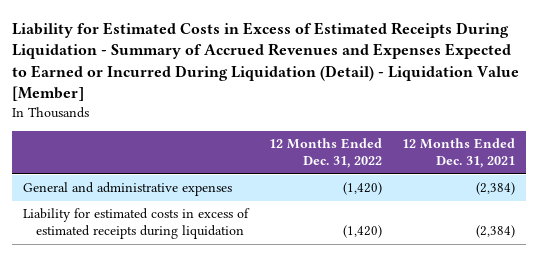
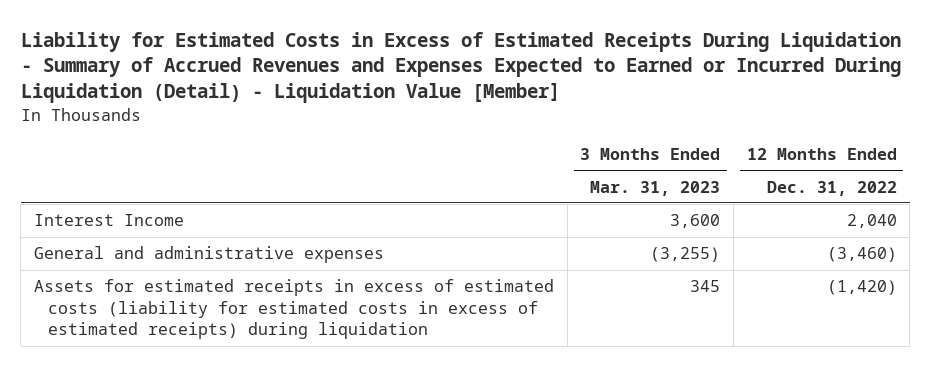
- | 12 Months Ended Dec. 31, 2022 | 12 Months Ended Dec. 31, 2021
+ | 3 Months Ended Mar. 31, 2023 | 12 Months Ended Dec. 31, 2022
- General and administrative expenses | (1,420) | (2,384)
- Liability for estimated costs in excess of estimated receipts during liquidation | (1,420) | (2,384)
+ Interest Income | 3,600 | 2,040
+ General and administrative expenses | (3,255) | (3,460)
+ Assets for estimated receipts in excess of estimated costs (liability for estimated costs in excess of estimated receipts) during liquidation | 345 | (1,420)

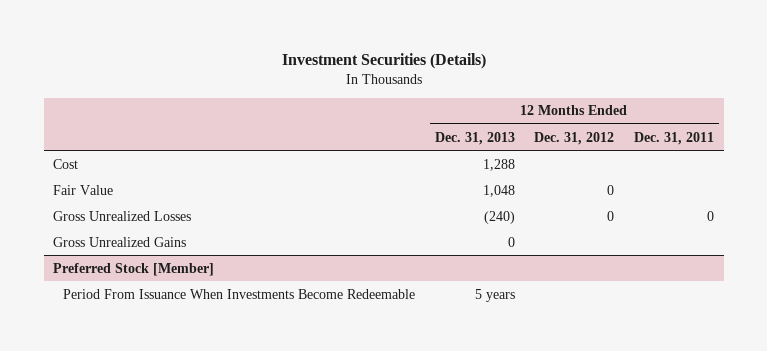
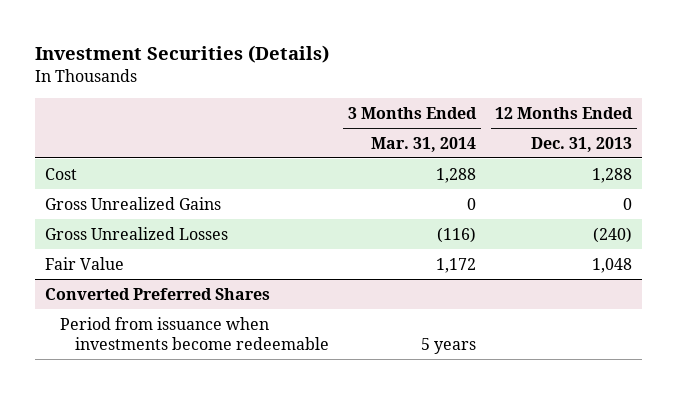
- | 12 Months Ended Dec. 31, 2013 | 12 Months Ended Dec. 31, 2012 | 12 Months Ended Dec. 31, 2011
+ | 3 Months Ended Mar. 31, 2014 | 12 Months Ended Dec. 31, 2013
- Preferred Stock [Member]
- Period From Issuance When Investments Become Redeemable | 5 years | |
moved down: Gross Unrealized Losses | (116) | (240)
moved down: Fair Value | 1,172 | 1,048
+ Converted Preferred Shares
+ Period from issuance when investments become redeemable | 5 years |

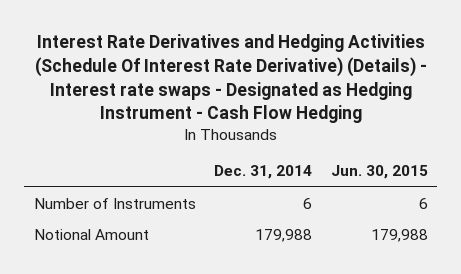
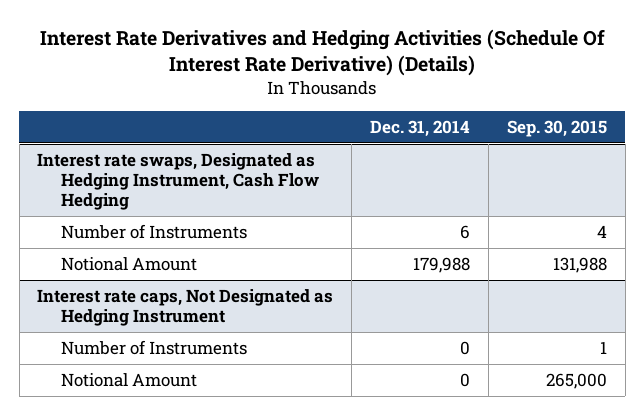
- Interest Rate Derivatives and Hedging Activities (Schedule Of Interest Rate Derivative) (Details) - Interest rate swaps - Designated as Hedging Instrument - Cash Flow Hedging
+ Interest Rate Derivatives and Hedging Activities (Schedule Of Interest Rate Derivative) (Details)
- | Dec. 31, 2014 | Jun. 30, 2015
+ | Dec. 31, 2014 | Sep. 30, 2015
+ Interest rate swaps, Designated as Hedging Instrument, Cash Flow Hedging
+ Interest rate caps, Not Designated as Hedging Instrument
+ Number of Instruments | 0 | 1
+ Notional Amount | 0 | 265,000

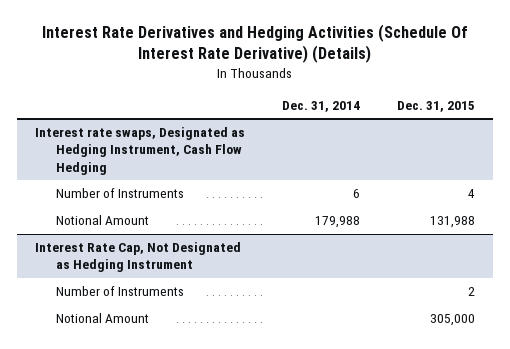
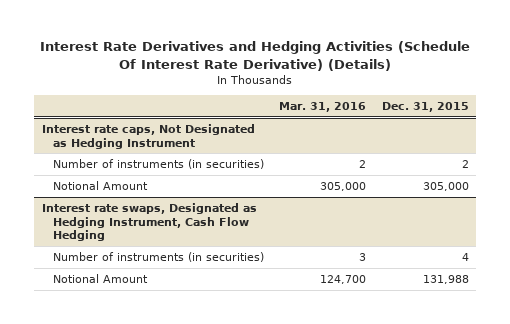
- | Dec. 31, 2014 | Dec. 31, 2015
+ | Mar. 31, 2016 | Dec. 31, 2015
+ Interest rate caps, Not Designated as Hedging Instrument
+ Number of instruments (in securities) | 2 | 2
+ Notional Amount | 305,000 | 305,000
@ Interest rate swaps, Designated as Hedging Instrument, Cash Flow Hedging
- Number of Instruments | 6 | 4
+ Number of instruments (in securities) | 3 | 4
- Interest Rate Cap, Not Designated as Hedging Instrument
- Number of Instruments | | 2
- Notional Amount | | 305,000

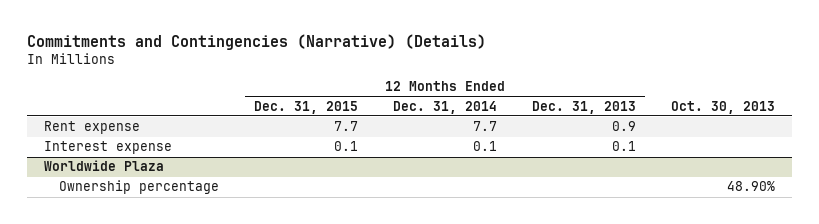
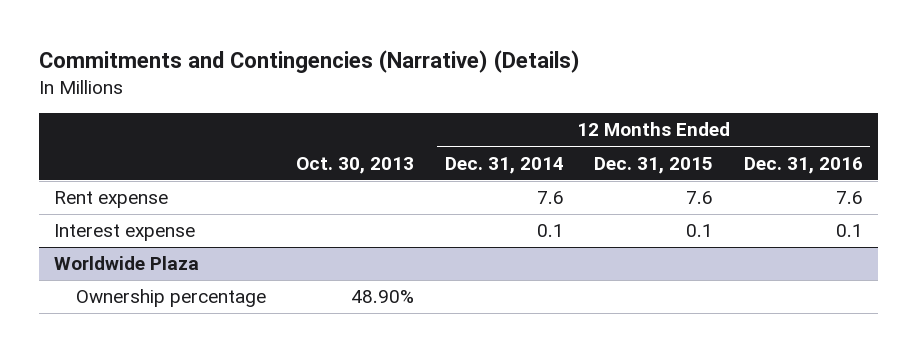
- | 12 Months Ended Dec. 31, 2015 | 12 Months Ended Dec. 31, 2014 | 12 Months Ended Dec. 31, 2013 | Oct. 30, 2013
+ | Oct. 30, 2013 | 12 Months Ended Dec. 31, 2014 | 12 Months Ended Dec. 31, 2015 | 12 Months Ended Dec. 31, 2016
- Rent expense | 7.7 | 7.7 | 0.9 |
+ Rent expense | | 7.6 | 7.6 | 7.6

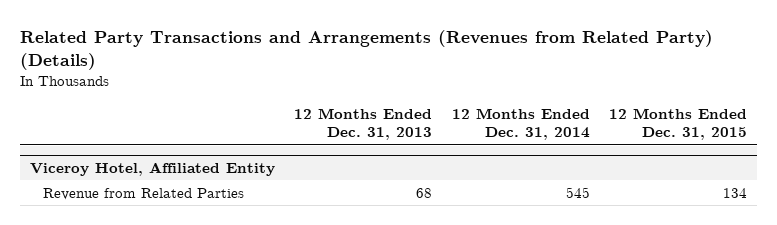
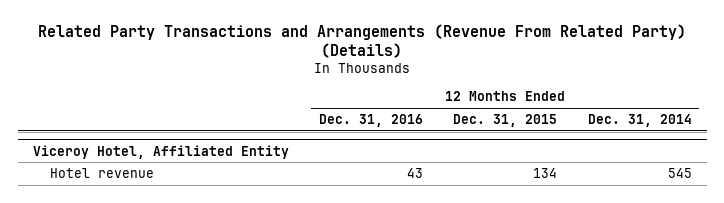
- Related Party Transactions and Arrangements (Revenues from Related Party) (Details)
+ Related Party Transactions and Arrangements (Revenue From Related Party) (Details)
- | 12 Months Ended Dec. 31, 2013 | 12 Months Ended Dec. 31, 2014 | 12 Months Ended Dec. 31, 2015
+ | 12 Months Ended Dec. 31, 2016 | 12 Months Ended Dec. 31, 2015 | 12 Months Ended Dec. 31, 2014
@ Viceroy Hotel, Affiliated Entity
- Revenue from Related Parties | 68 | 545 | 134
+ Hotel revenue | 43 | 134 | 545

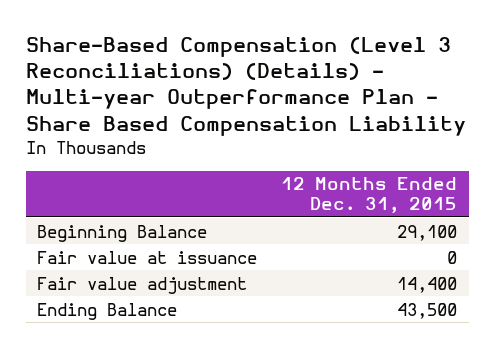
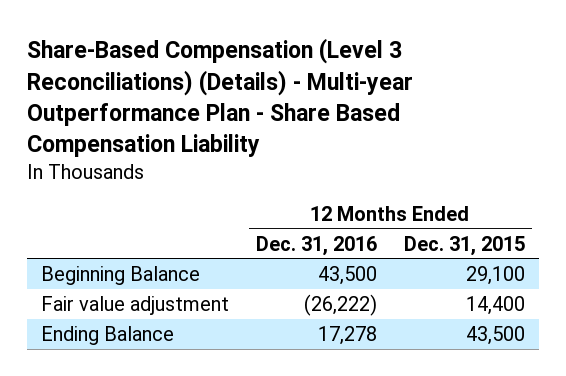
- | 12 Months Ended Dec. 31, 2015
+ | 12 Months Ended Dec. 31, 2016 | 12 Months Ended Dec. 31, 2015
- Fair value at issuance | 0

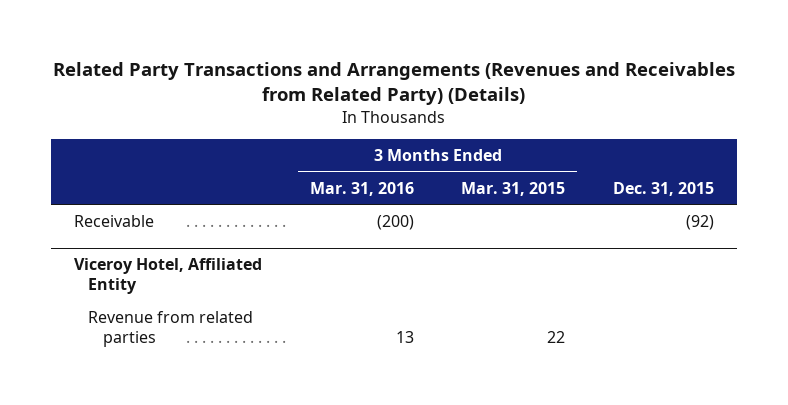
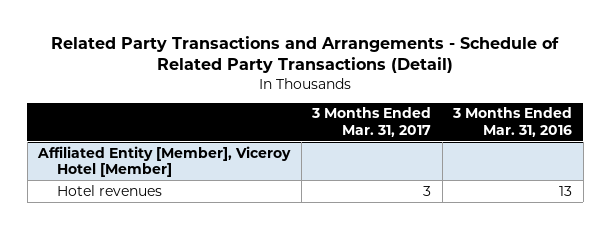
- Related Party Transactions and Arrangements (Revenues and Receivables from Related Party) (Details)
+ Related Party Transactions and Arrangements - Schedule of Related Party Transactions (Detail)
- | 3 Months Ended Mar. 31, 2016 | 3 Months Ended Mar. 31, 2015 | Dec. 31, 2015
+ | 3 Months Ended Mar. 31, 2017 | 3 Months Ended Mar. 31, 2016
- Receivable | (200) | | (92)
- Viceroy Hotel, Affiliated Entity
- Revenue from related parties | 13 | 22 |
+ Affiliated Entity [Member], Viceroy Hotel [Member]
+ Hotel revenues | 3 | 13

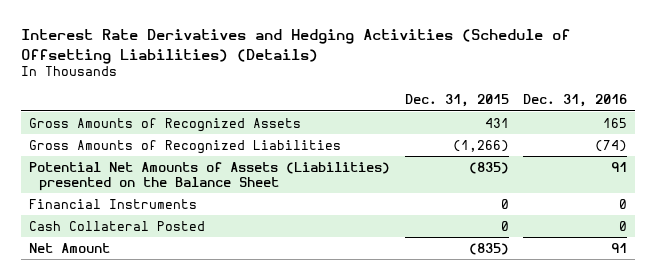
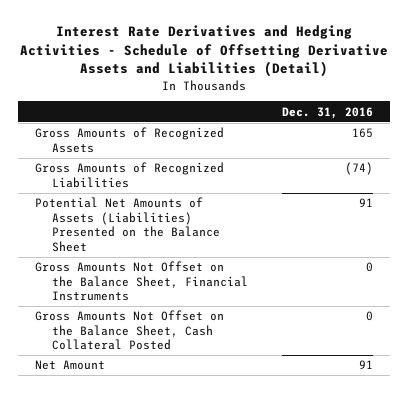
- Interest Rate Derivatives and Hedging Activities (Schedule of Offsetting Liabilities) (Details)
+ Interest Rate Derivatives and Hedging Activities - Schedule of Offsetting Derivative Assets and Liabilities (Detail)
- | Dec. 31, 2015 | Dec. 31, 2016
+ | Dec. 31, 2016
- Potential Net Amounts of Assets (Liabilities) presented on the Balance Sheet | (835) | 91
- Financial Instruments | 0 | 0
- Cash Collateral Posted | 0 | 0
+ Potential Net Amounts of Assets (Liabilities) Presented on the Balance Sheet | 91
+ Gross Amounts Not Offset on the Balance Sheet, Financial Instruments | 0
+ Gross Amounts Not Offset on the Balance Sheet, Cash Collateral Posted | 0

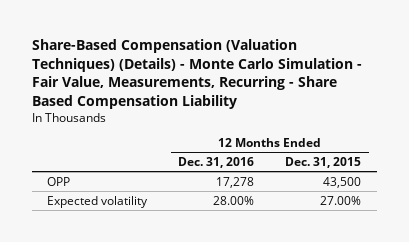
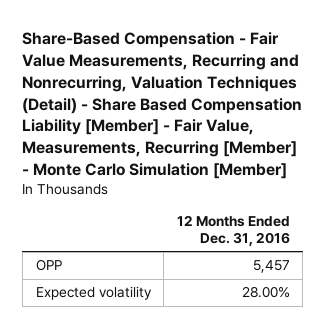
- Share-Based Compensation (Valuation Techniques) (Details) - Monte Carlo Simulation - Fair Value, Measurements, Recurring - Share Based Compensation Liability
+ Share-Based Compensation - Fair Value Measurements, Recurring and Nonrecurring, Valuation Techniques (Detail) - Share Based Compensation Liability [Member] - Fair Value, Measurements, Recurring [Member] - Monte Carlo Simulation [Member]
- | 12 Months Ended Dec. 31, 2016 | 12 Months Ended Dec. 31, 2015
+ | 12 Months Ended Dec. 31, 2016
- OPP | 17,278 | 43,500
+ OPP | 5,457

